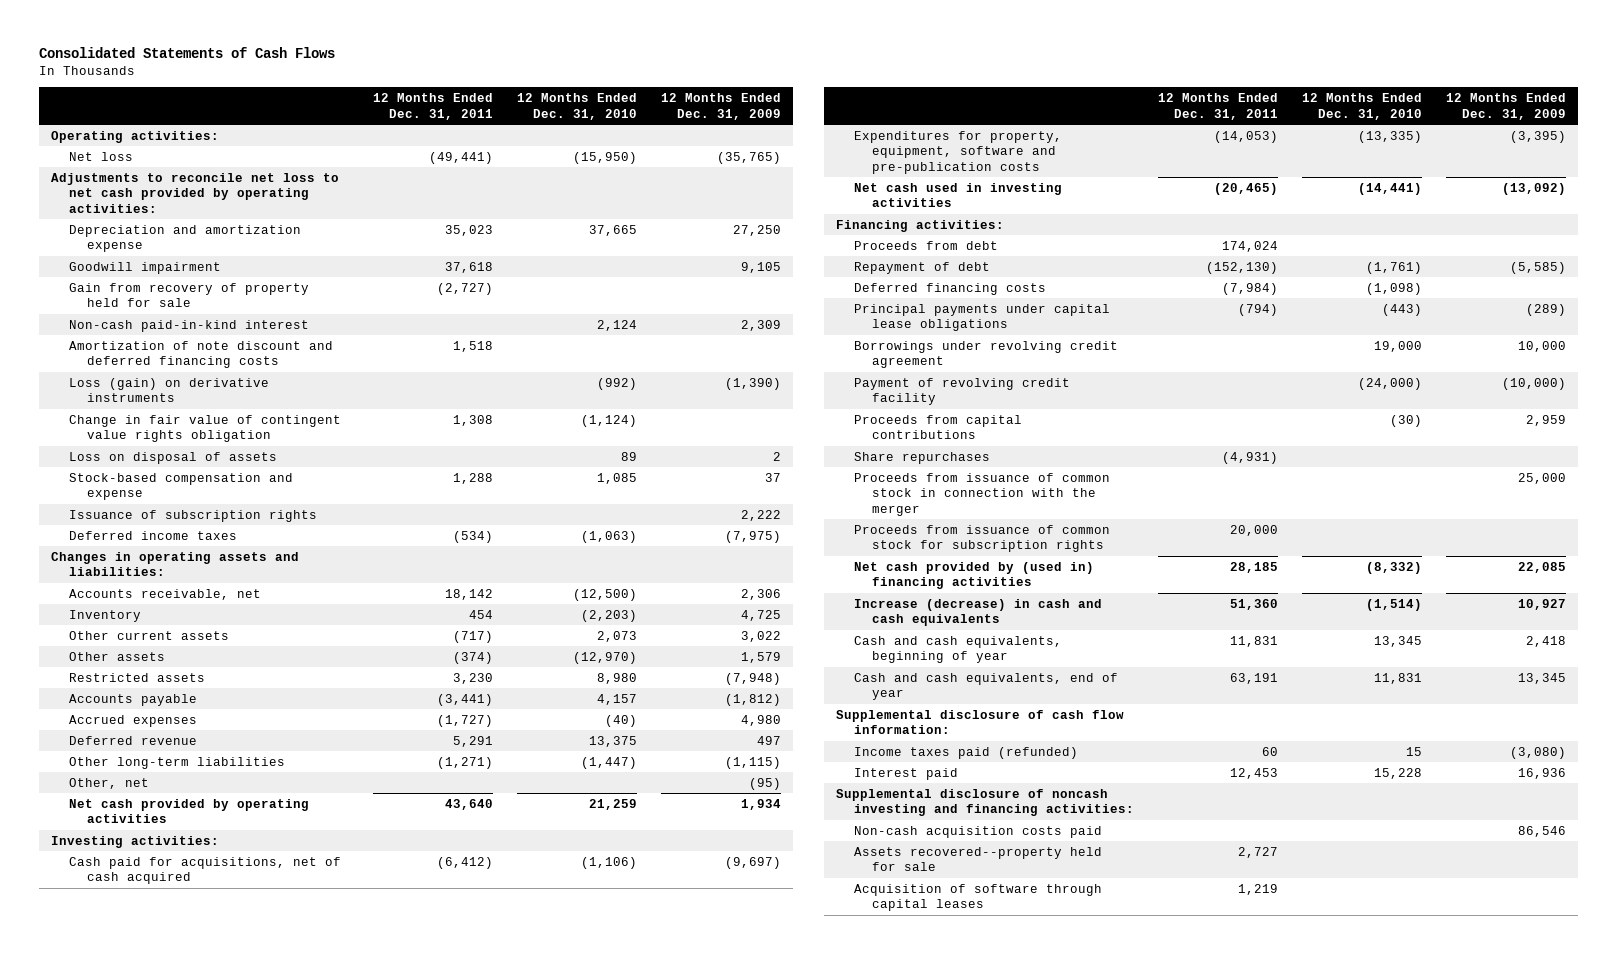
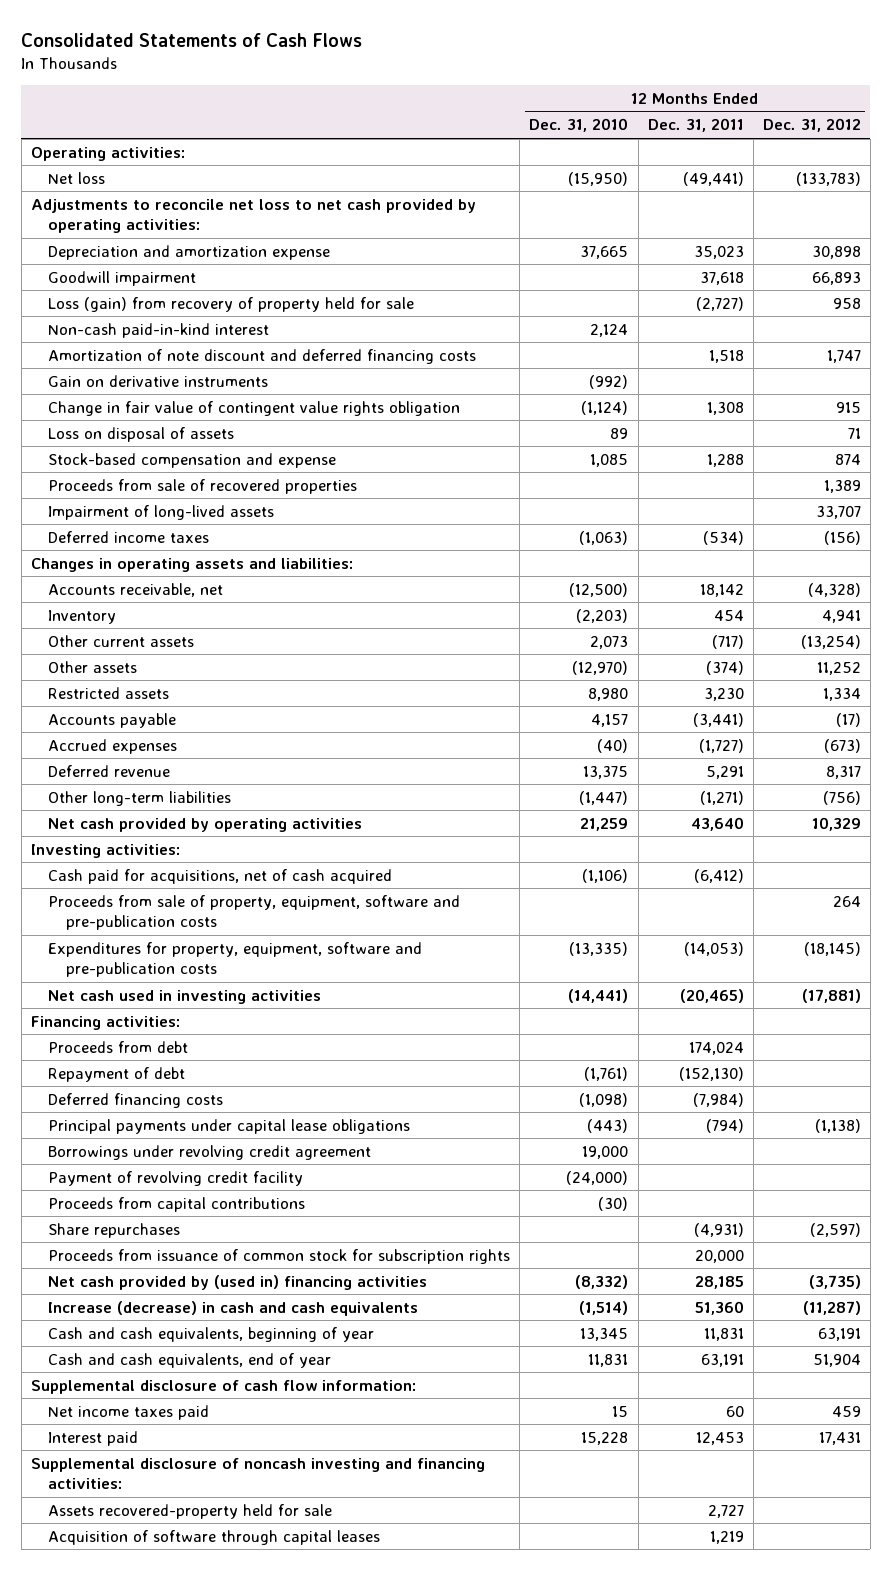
- | 12 Months Ended Dec. 31, 2011 | 12 Months Ended Dec. 31, 2010 | 12 Months Ended Dec. 31, 2009
+ | 12 Months Ended Dec. 31, 2010 | 12 Months Ended Dec. 31, 2011 | 12 Months Ended Dec. 31, 2012
- Gain from recovery of property held for sale | (2,727) | |
+ Loss (gain) from recovery of property held for sale | | (2,727) | 958
- Loss (gain) on derivative instruments | | (992) | (1,390)
+ Gain on derivative instruments | (992) | |
- Issuance of subscription rights | | | 2,222
+ Proceeds from sale of recovered properties | | | 1,389
+ Impairment of long-lived assets | | | 33,707
- Other, net | | | (95)
+ Proceeds from sale of property, equipment, software and pre-publication costs | | | 264
- Proceeds from issuance of common stock in connection with the merger | | | 25,000
- Income taxes paid (refunded) | 60 | 15 | (3,080)
+ Net income taxes paid | 15 | 60 | 459
- Non-cash acquisition costs paid | | | 86,546
- Assets recovered--property held for sale | 2,727 | |
+ Assets recovered-property held for sale | | 2,727 |

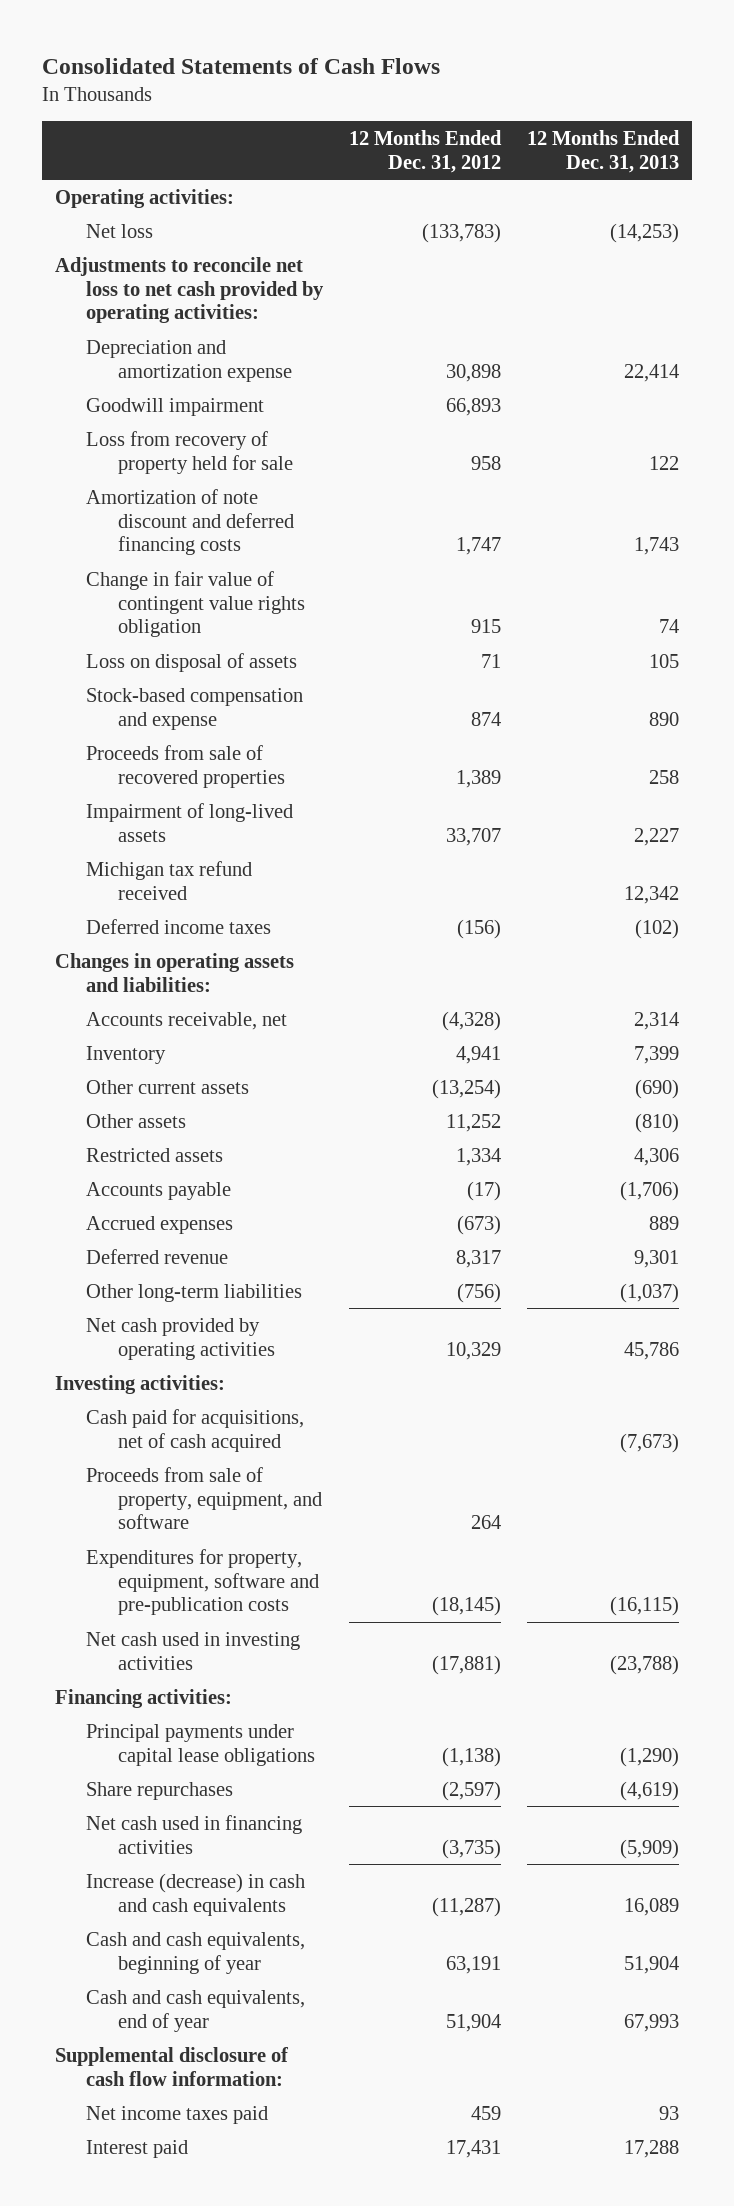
- | 12 Months Ended Dec. 31, 2010 | 12 Months Ended Dec. 31, 2011 | 12 Months Ended Dec. 31, 2012
+ | 12 Months Ended Dec. 31, 2012 | 12 Months Ended Dec. 31, 2013
- Loss (gain) from recovery of property held for sale | | (2,727) | 958
- Non-cash paid-in-kind interest | 2,124 | |
+ Loss from recovery of property held for sale | 958 | 122
- Gain on derivative instruments | (992) | |
+ Michigan tax refund received | | 12,342
- Proceeds from sale of property, equipment, software and pre-publication costs | | | 264
+ Proceeds from sale of property, equipment, and software | 264 |
- Proceeds from debt | | 174,024 |
- Repayment of debt | (1,761) | (152,130) |
- Deferred financing costs | (1,098) | (7,984) |
- Borrowings under revolving credit agreement | 19,000 | |
- Payment of revolving credit facility | (24,000) | |
- Proceeds from capital contributions | (30) | |
- Proceeds from issuance of common stock for subscription rights | | 20,000 |
- Net cash provided by (used in) financing activities | (8,332) | 28,185 | (3,735)
+ Net cash used in financing activities | (3,735) | (5,909)
- Supplemental disclosure of noncash investing and financing activities:
- Assets recovered-property held for sale | | 2,727 |
- Acquisition of software through capital leases | | 1,219 |

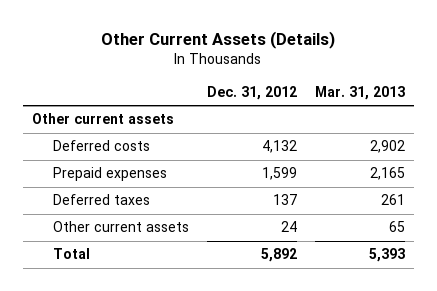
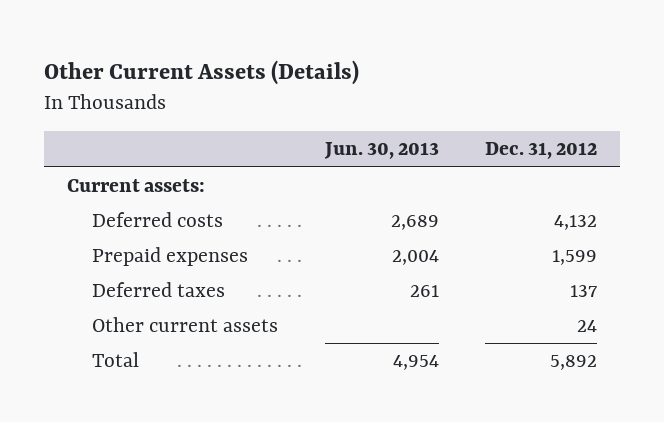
- | Dec. 31, 2012 | Mar. 31, 2013
+ | Jun. 30, 2013 | Dec. 31, 2012
- Other current assets
+ Current assets:

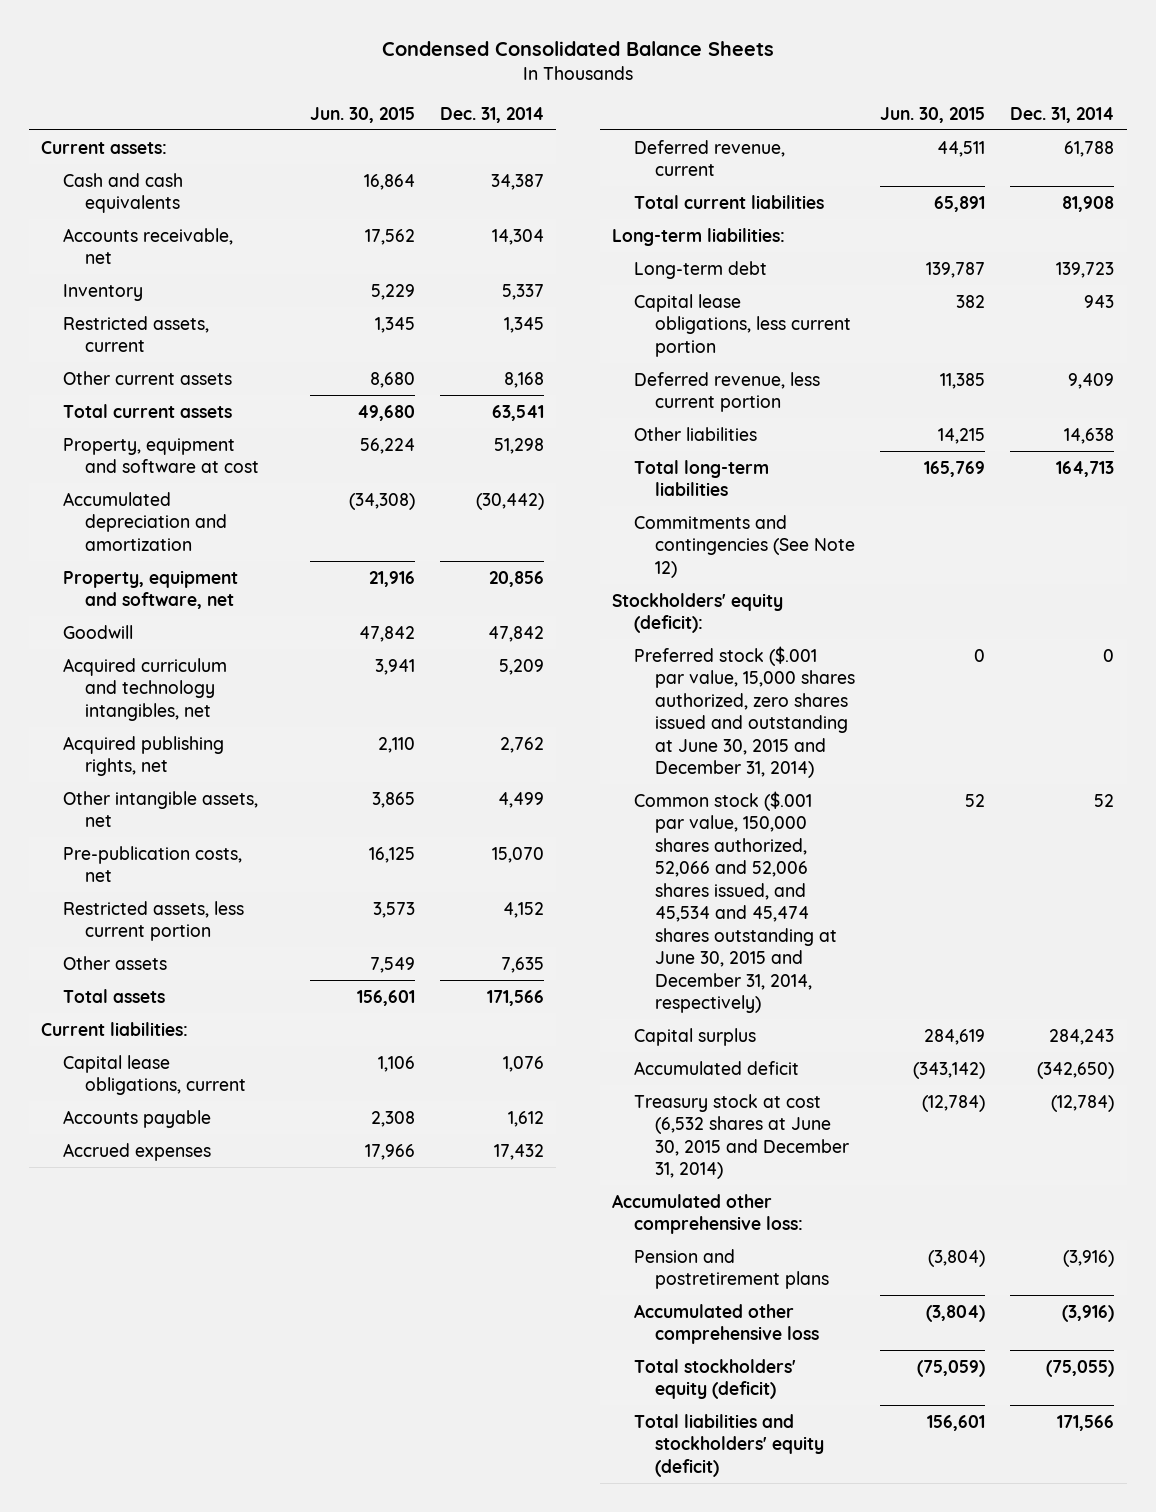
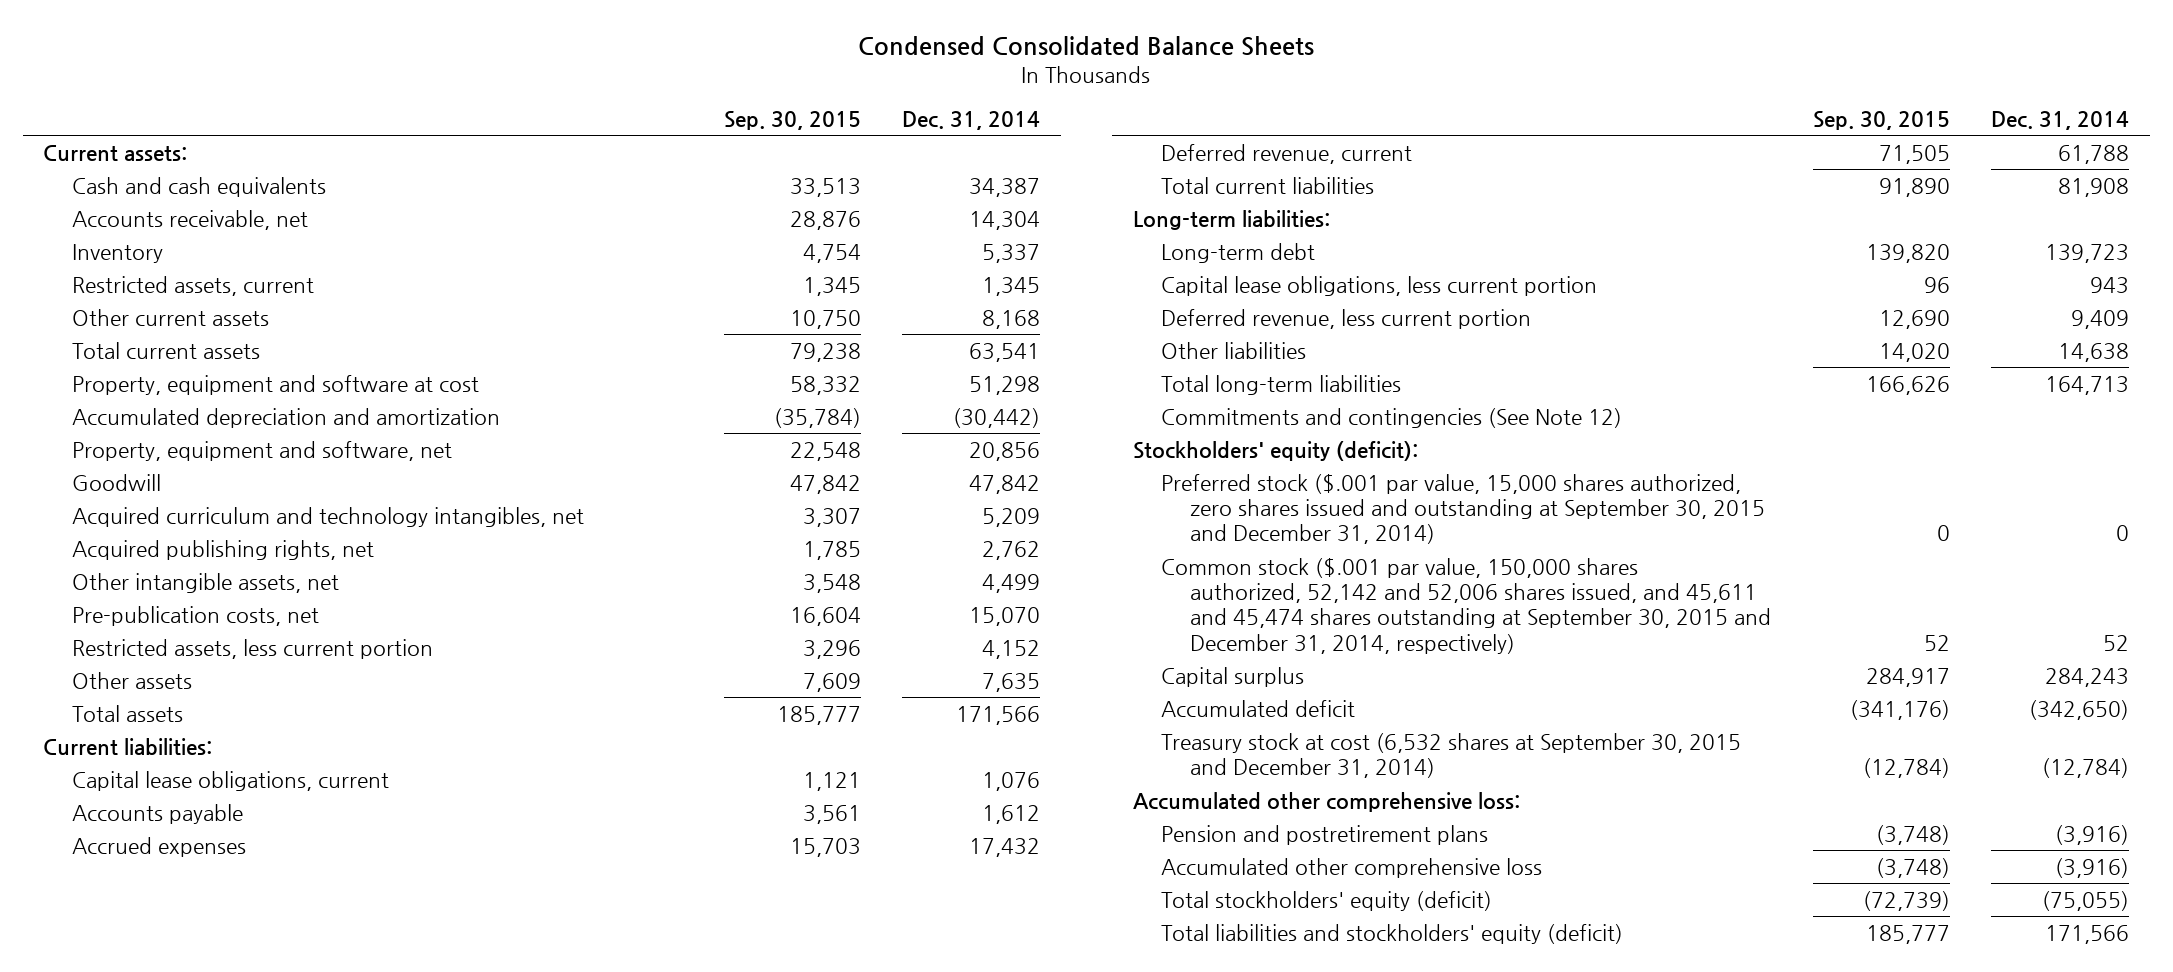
- | Jun. 30, 2015 | Dec. 31, 2014
+ | Sep. 30, 2015 | Dec. 31, 2014
- Preferred stock ($.001 par value, 15,000 shares authorized, zero shares issued and outstanding at June 30, 2015 and December 31, 2014) | 0 | 0
- Common stock ($.001 par value, 150,000 shares authorized, 52,066 and 52,006 shares issued, and 45,534 and 45,474 shares outstanding at June 30, 2015 and December 31, 2014, respectively) | 52 | 52
+ Preferred stock ($.001 par value, 15,000 shares authorized, zero shares issued and outstanding at September 30, 2015 and December 31, 2014) | 0 | 0
+ Common stock ($.001 par value, 150,000 shares authorized, 52,142 and 52,006 shares issued, and 45,611 and 45,474 shares outstanding at September 30, 2015 and December 31, 2014, respectively) | 52 | 52
- Treasury stock at cost (6,532 shares at June 30, 2015 and December 31, 2014) | (12,784) | (12,784)
+ Treasury stock at cost (6,532 shares at September 30, 2015 and December 31, 2014) | (12,784) | (12,784)

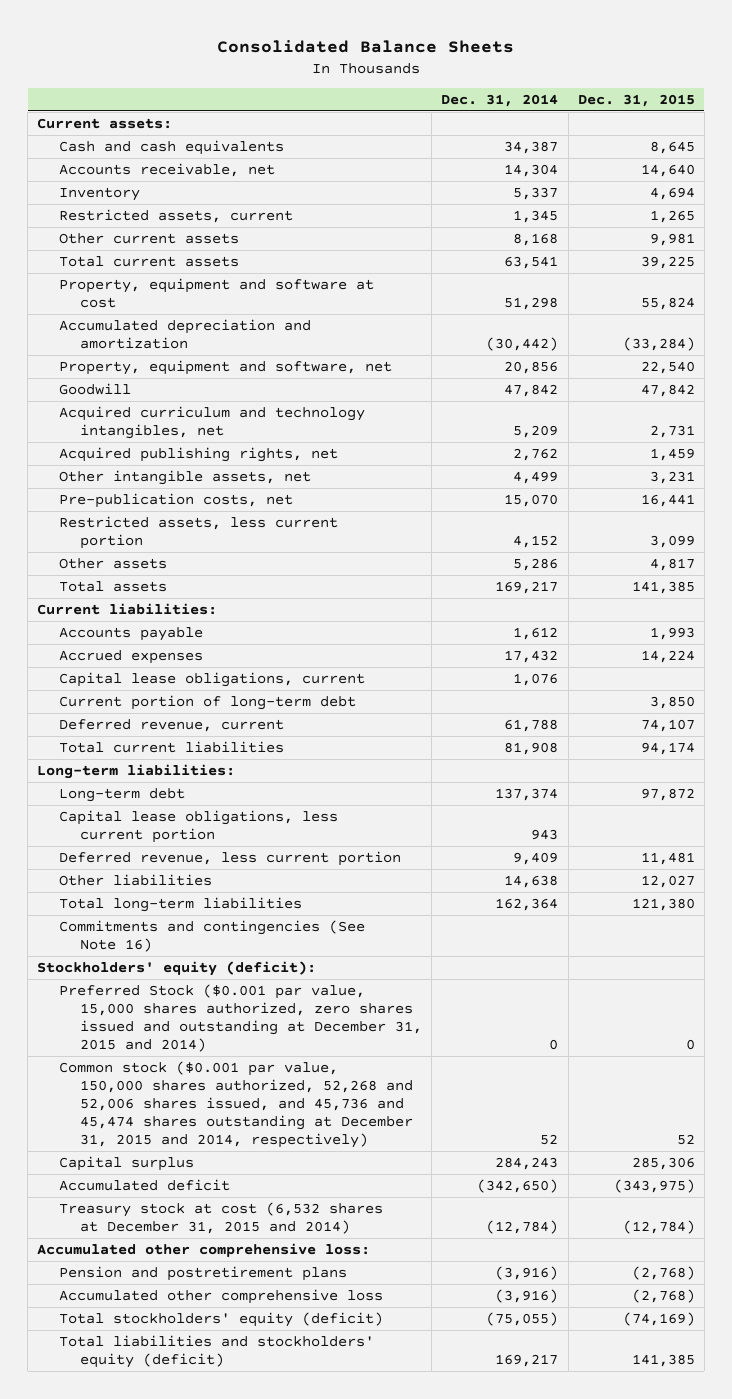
- Condensed Consolidated Balance Sheets
+ Consolidated Balance Sheets
- | Sep. 30, 2015 | Dec. 31, 2014
+ | Dec. 31, 2014 | Dec. 31, 2015
- Other assets | 7,609 | 7,635
- Total assets | 185,777 | 171,566
+ Other assets | 5,286 | 4,817
+ Total assets | 169,217 | 141,385
moved down: Capital lease obligations, current | 1,076 |
+ Current portion of long-term debt | | 3,850
- Long-term debt | 139,820 | 139,723
+ Long-term debt | 137,374 | 97,872
- Total long-term liabilities | 166,626 | 164,713
- Commitments and contingencies (See Note 12)
+ Total long-term liabilities | 162,364 | 121,380
+ Commitments and contingencies (See Note 16)
- Preferred stock ($.001 par value, 15,000 shares authorized, zero shares issued and outstanding at September 30, 2015 and December 31, 2014) | 0 | 0
- Common stock ($.001 par value, 150,000 shares authorized, 52,142 and 52,006 shares issued, and 45,611 and 45,474 shares outstanding at September 30, 2015 and December 31, 2014, respectively) | 52 | 52
+ Preferred Stock ($0.001 par value, 15,000 shares authorized, zero shares issued and outstanding at December 31, 2015 and 2014) | 0 | 0
+ Common stock ($0.001 par value, 150,000 shares authorized, 52,268 and 52,006 shares issued, and 45,736 and 45,474 shares outstanding at December 31, 2015 and 2014, respectively) | 52 | 52
- Treasury stock at cost (6,532 shares at September 30, 2015 and December 31, 2014) | (12,784) | (12,784)
+ Treasury stock at cost (6,532 shares at December 31, 2015 and 2014) | (12,784) | (12,784)
- Total liabilities and stockholders' equity (deficit) | 185,777 | 171,566
+ Total liabilities and stockholders' equity (deficit) | 169,217 | 141,385

